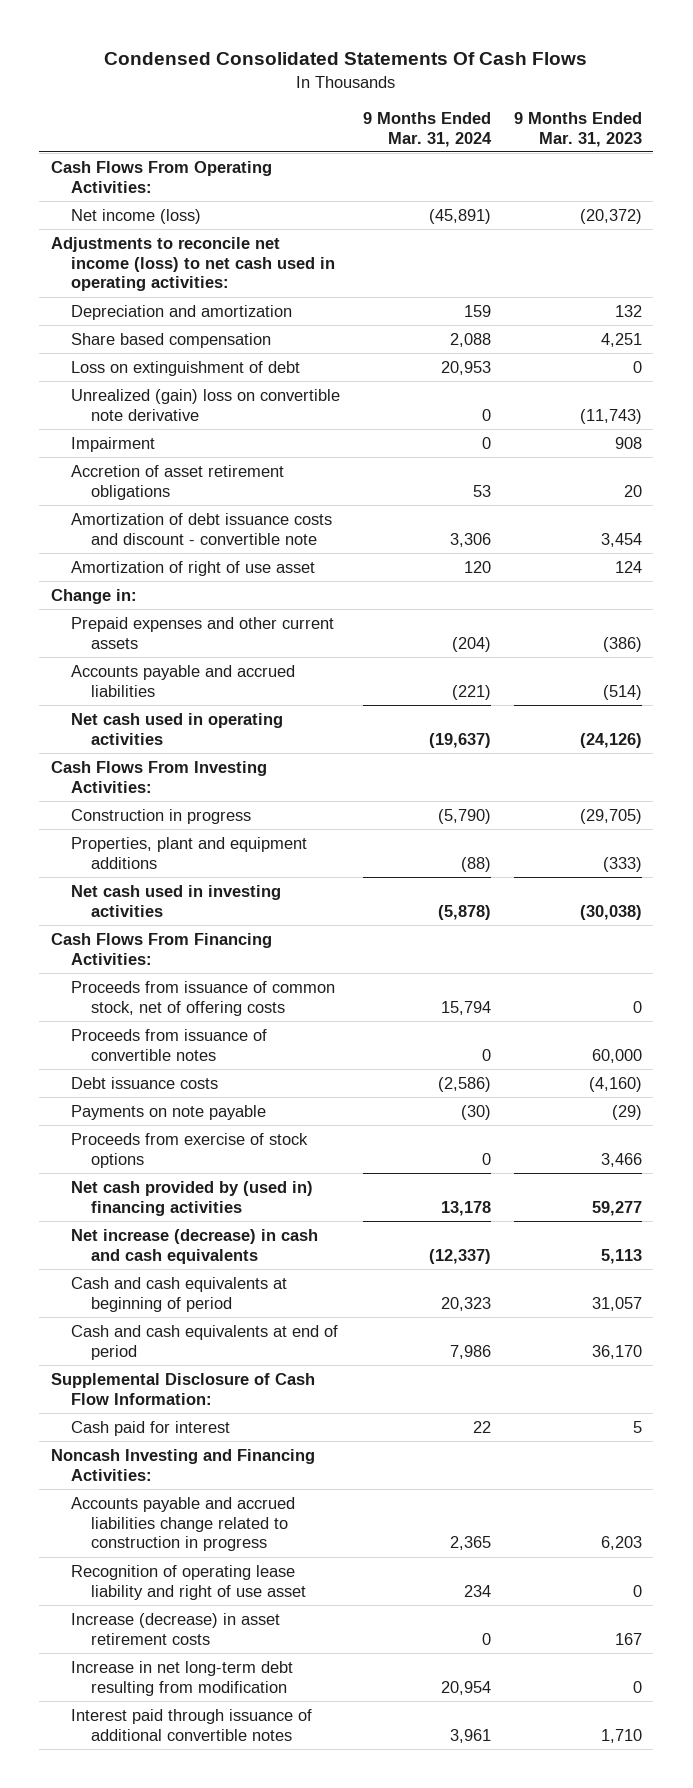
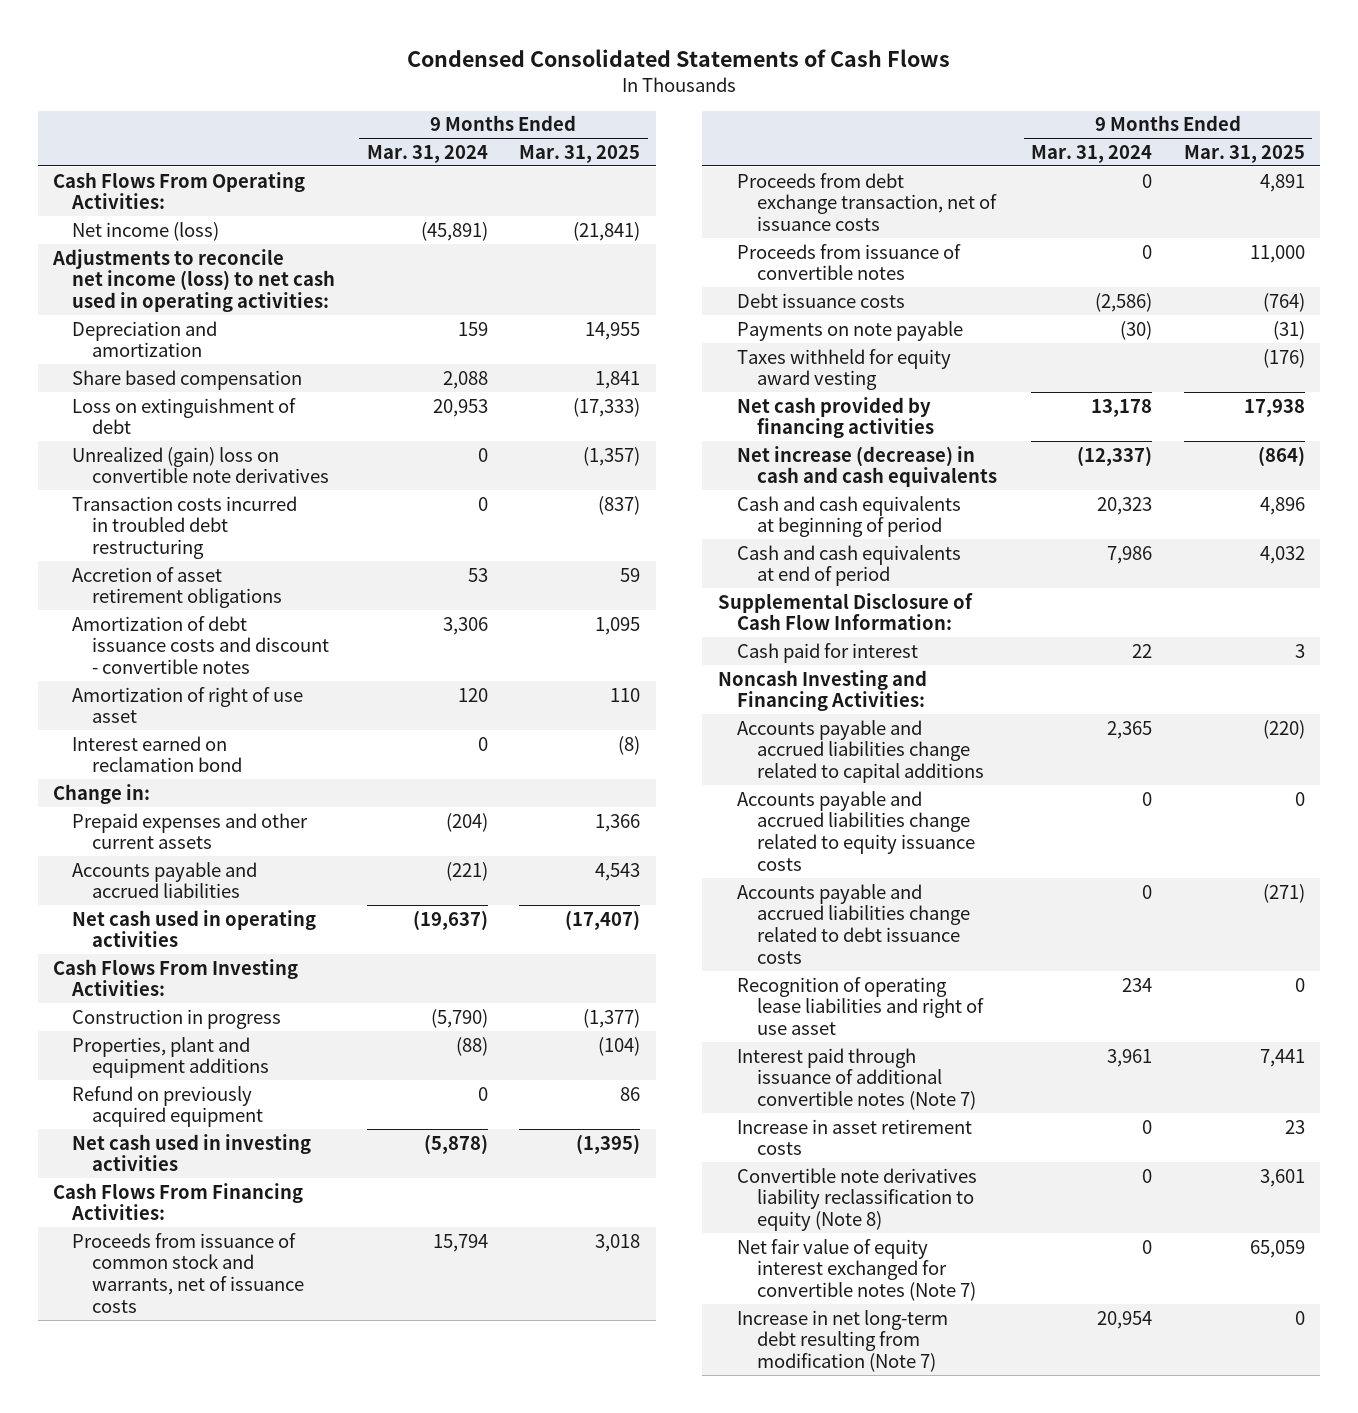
- Condensed Consolidated Statements Of Cash Flows
+ Condensed Consolidated Statements of Cash Flows
- | 9 Months Ended Mar. 31, 2024 | 9 Months Ended Mar. 31, 2023
+ | 9 Months Ended Mar. 31, 2024 | 9 Months Ended Mar. 31, 2025
- Unrealized (gain) loss on convertible note derivative | 0 | (11,743)
- Impairment | 0 | 908
+ Unrealized (gain) loss on convertible note derivatives | 0 | (1,357)
+ Transaction costs incurred in troubled debt restructuring | 0 | (837)
- Amortization of debt issuance costs and discount - convertible note | 3,306 | 3,454
+ Amortization of debt issuance costs and discount - convertible notes | 3,306 | 1,095
+ Interest earned on reclamation bond | 0 | (8)
+ Refund on previously acquired equipment | 0 | 86
- Proceeds from issuance of common stock, net of offering costs | 15,794 | 0
+ Proceeds from issuance of common stock and warrants, net of issuance costs | 15,794 | 3,018
+ Proceeds from debt exchange transaction, net of issuance costs | 0 | 4,891
- Proceeds from exercise of stock options | 0 | 3,466
- Net cash provided by (used in) financing activities | 13,178 | 59,277
+ Taxes withheld for equity award vesting | | (176)
+ Net cash provided by financing activities | 13,178 | 17,938
- Accounts payable and accrued liabilities change related to construction in progress | 2,365 | 6,203
- Recognition of operating lease liability and right of use asset | 234 | 0
- Increase (decrease) in asset retirement costs | 0 | 167
- Increase in net long-term debt resulting from modification | 20,954 | 0
- Interest paid through issuance of additional convertible notes | 3,961 | 1,710
+ Accounts payable and accrued liabilities change related to capital additions | 2,365 | (220)
+ Accounts payable and accrued liabilities change related to equity issuance costs | 0 | 0
+ Accounts payable and accrued liabilities change related to debt issuance costs | 0 | (271)
+ Recognition of operating lease liabilities and right of use asset | 234 | 0
+ Interest paid through issuance of additional convertible notes (Note 7) | 3,961 | 7,441
+ Increase in asset retirement costs | 0 | 23
+ Convertible note derivatives liability reclassification to equity (Note 8) | 0 | 3,601
+ Net fair value of equity interest exchanged for convertible notes (Note 7) | 0 | 65,059
+ Increase in net long-term debt resulting from modification (Note 7) | 20,954 | 0

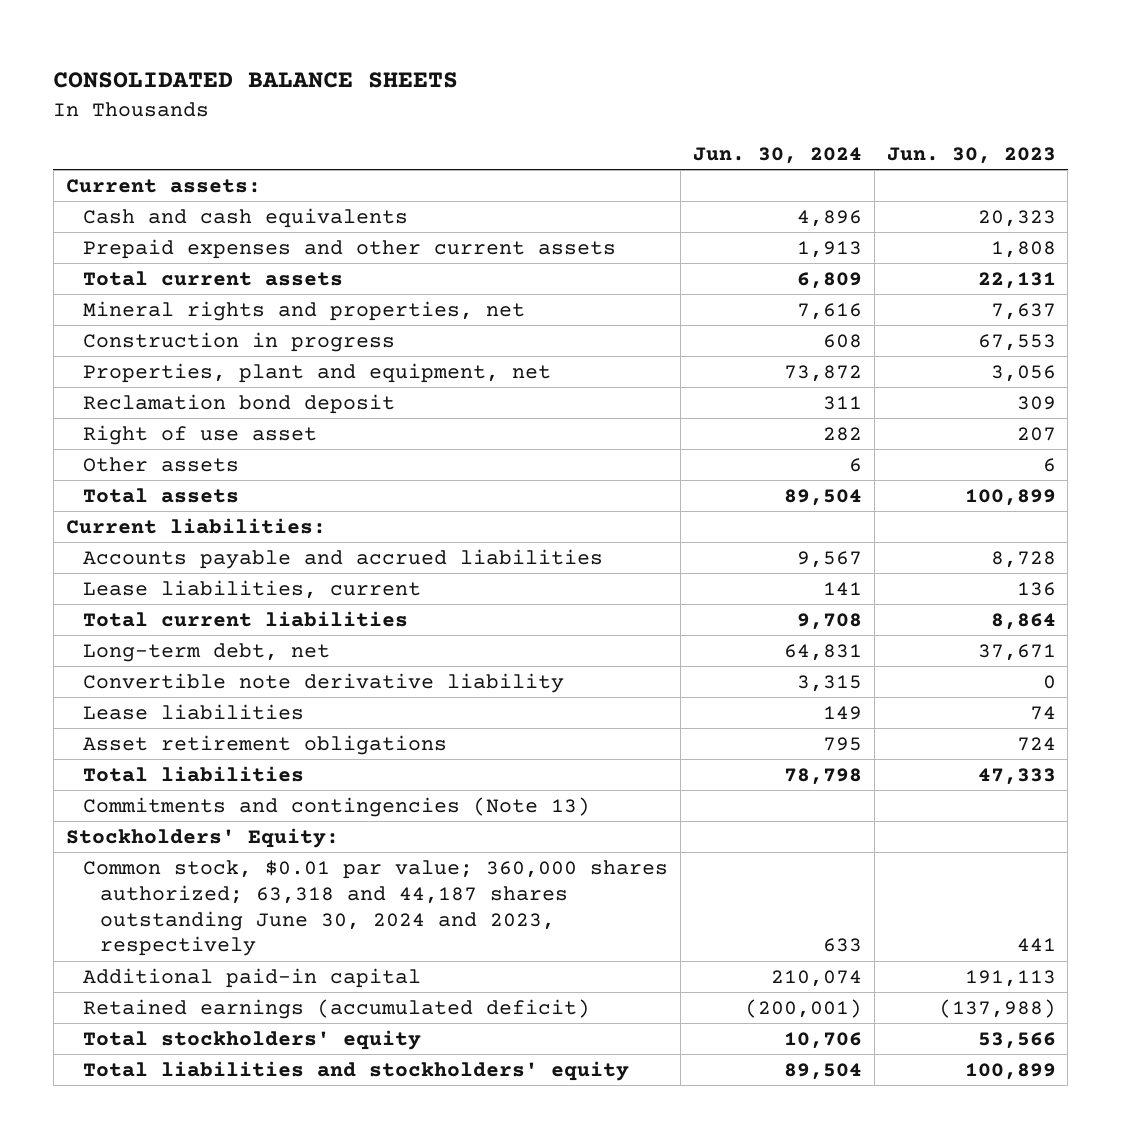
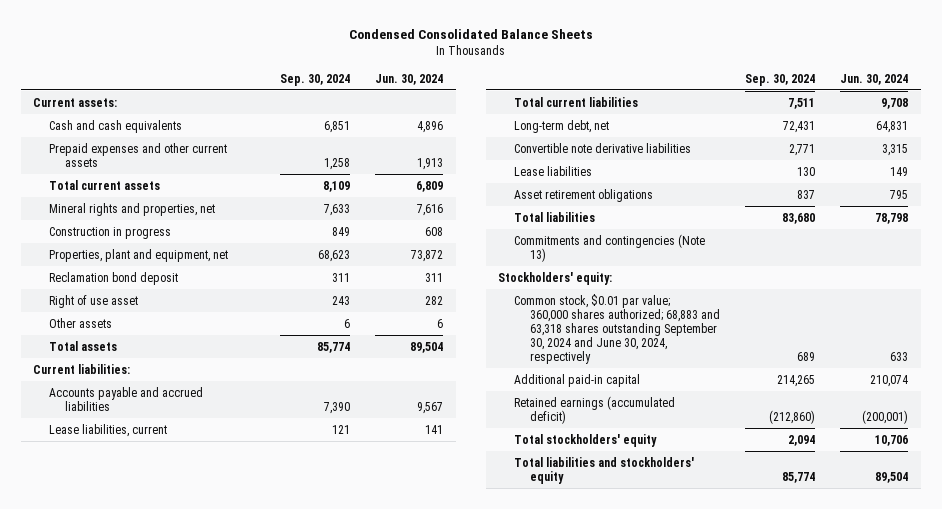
- CONSOLIDATED BALANCE SHEETS
+ Condensed Consolidated Balance Sheets
- | Jun. 30, 2024 | Jun. 30, 2023
+ | Sep. 30, 2024 | Jun. 30, 2024
- Convertible note derivative liability | 3,315 | 0
+ Convertible note derivative liabilities | 2,771 | 3,315
- Stockholders' Equity:
- Common stock, $0.01 par value; 360,000 shares authorized; 63,318 and 44,187 shares outstanding June 30, 2024 and 2023, respectively | 633 | 441
+ Stockholders' equity:
+ Common stock, $0.01 par value; 360,000 shares authorized; 68,883 and 63,318 shares outstanding September 30, 2024 and June 30, 2024, respectively | 689 | 633

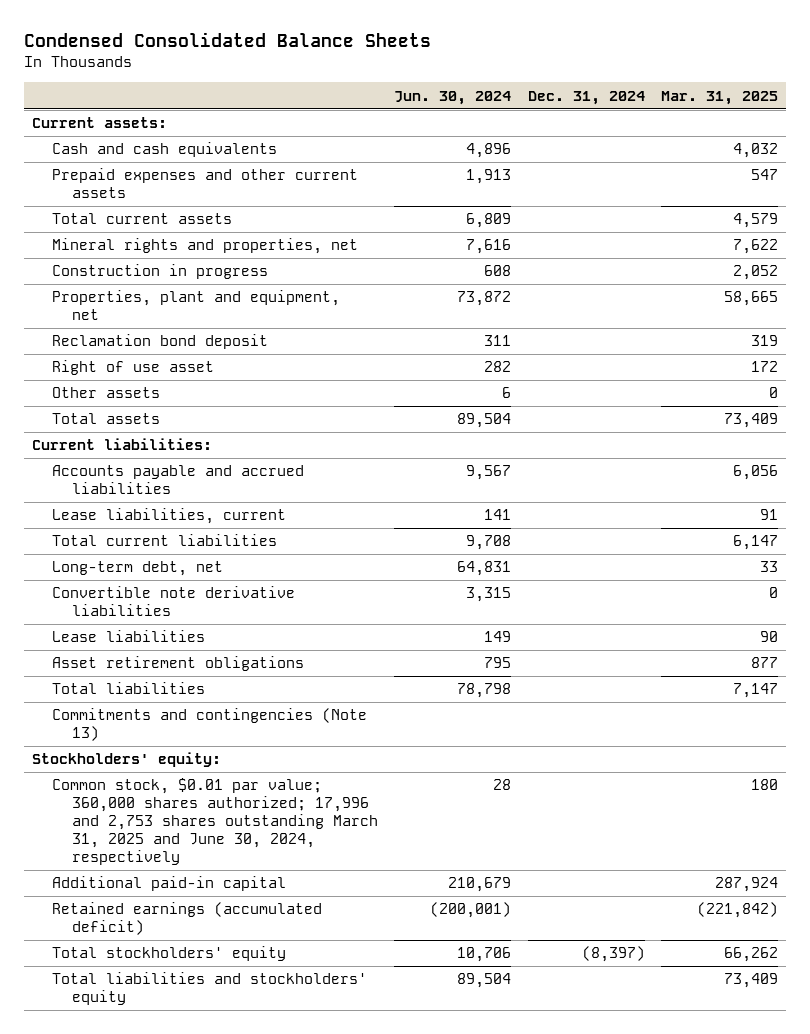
- | Sep. 30, 2024 | Jun. 30, 2024
+ | Jun. 30, 2024 | Dec. 31, 2024 | Mar. 31, 2025
- Common stock, $0.01 par value; 360,000 shares authorized; 68,883 and 63,318 shares outstanding September 30, 2024 and June 30, 2024, respectively | 689 | 633
- Additional paid-in capital | 214,265 | 210,074
+ Common stock, $0.01 par value; 360,000 shares authorized; 17,996 and 2,753 shares outstanding March 31, 2025 and June 30, 2024, respectively | 28 | | 180
+ Additional paid-in capital | 210,679 | | 287,924

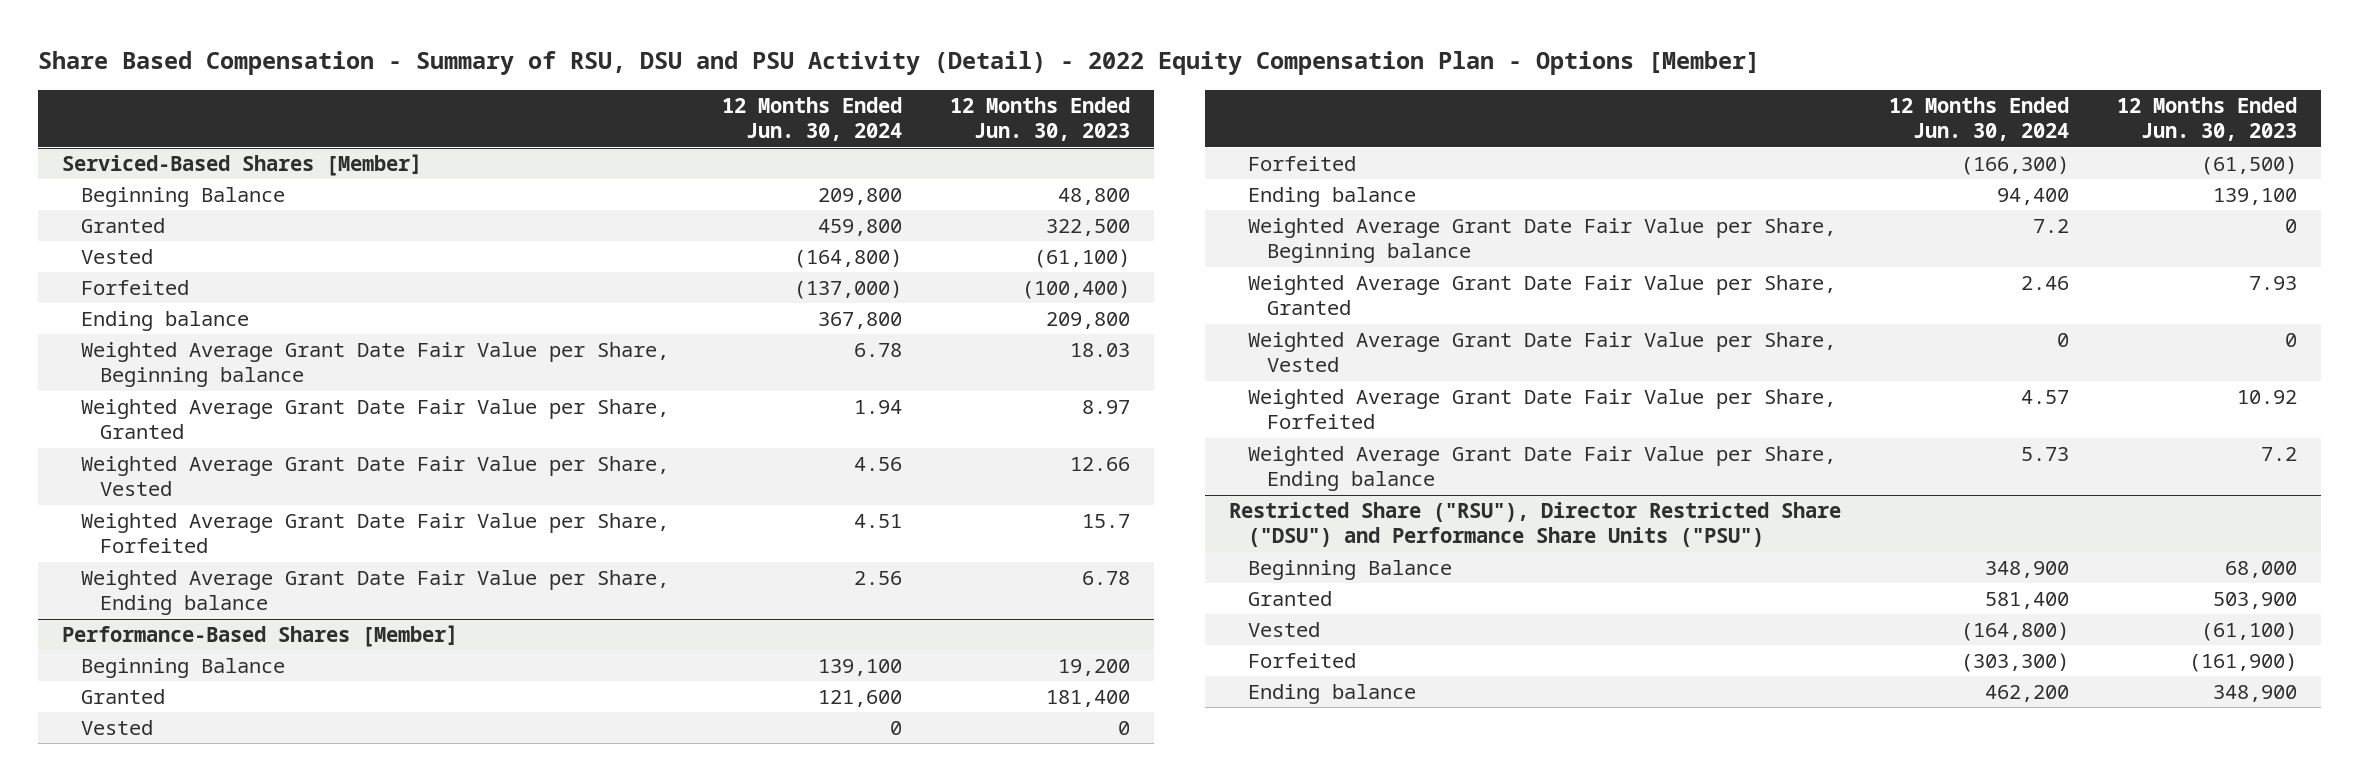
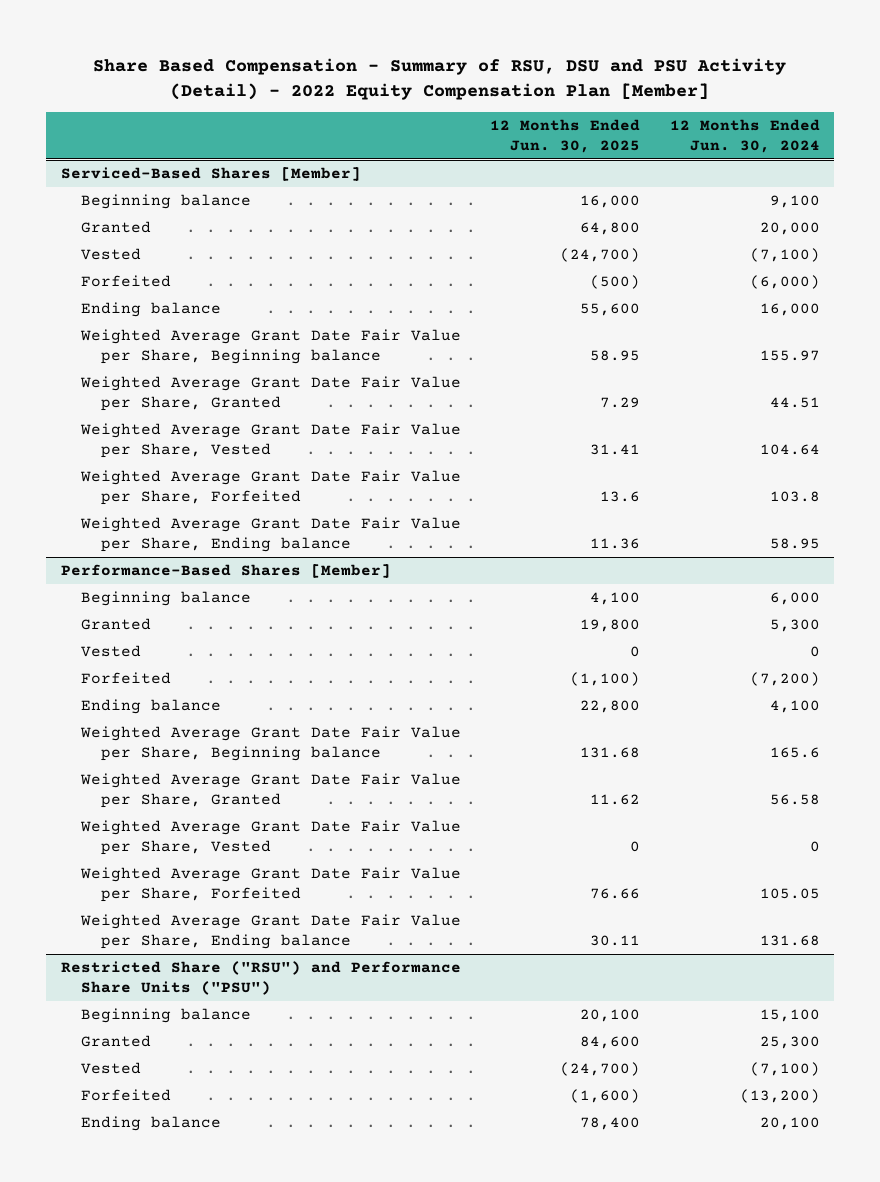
- Share Based Compensation - Summary of RSU, DSU and PSU Activity (Detail) - 2022 Equity Compensation Plan - Options [Member]
+ Share Based Compensation - Summary of RSU, DSU and PSU Activity (Detail) - 2022 Equity Compensation Plan [Member]
- | 12 Months Ended Jun. 30, 2024 | 12 Months Ended Jun. 30, 2023
+ | 12 Months Ended Jun. 30, 2025 | 12 Months Ended Jun. 30, 2024
@ Serviced-Based Shares [Member]
- Beginning Balance | 209,800 | 48,800
- Granted | 459,800 | 322,500
- Vested | (164,800) | (61,100)
- Forfeited | (137,000) | (100,400)
- Ending balance | 367,800 | 209,800
- Weighted Average Grant Date Fair Value per Share, Beginning balance | 6.78 | 18.03
- Weighted Average Grant Date Fair Value per Share, Granted | 1.94 | 8.97
- Weighted Average Grant Date Fair Value per Share, Vested | 4.56 | 12.66
- Weighted Average Grant Date Fair Value per Share, Forfeited | 4.51 | 15.7
- Weighted Average Grant Date Fair Value per Share, Ending balance | 2.56 | 6.78
+ Beginning balance | 16,000 | 9,100
+ Granted | 64,800 | 20,000
+ Vested | (24,700) | (7,100)
+ Forfeited | (500) | (6,000)
+ Ending balance | 55,600 | 16,000
+ Weighted Average Grant Date Fair Value per Share, Beginning balance | 58.95 | 155.97
+ Weighted Average Grant Date Fair Value per Share, Granted | 7.29 | 44.51
+ Weighted Average Grant Date Fair Value per Share, Vested | 31.41 | 104.64
+ Weighted Average Grant Date Fair Value per Share, Forfeited | 13.6 | 103.8
+ Weighted Average Grant Date Fair Value per Share, Ending balance | 11.36 | 58.95
@ Performance-Based Shares [Member]
- Beginning Balance | 139,100 | 19,200
- Granted | 121,600 | 181,400
+ Beginning balance | 4,100 | 6,000
+ Granted | 19,800 | 5,300
- Forfeited | (166,300) | (61,500)
- Ending balance | 94,400 | 139,100
- Weighted Average Grant Date Fair Value per Share, Beginning balance | 7.2 | 0
- Weighted Average Grant Date Fair Value per Share, Granted | 2.46 | 7.93
+ Forfeited | (1,100) | (7,200)
+ Ending balance | 22,800 | 4,100
+ Weighted Average Grant Date Fair Value per Share, Beginning balance | 131.68 | 165.6
+ Weighted Average Grant Date Fair Value per Share, Granted | 11.62 | 56.58
- Weighted Average Grant Date Fair Value per Share, Forfeited | 4.57 | 10.92
- Weighted Average Grant Date Fair Value per Share, Ending balance | 5.73 | 7.2
- Restricted Share ("RSU"), Director Restricted Share ("DSU") and Performance Share Units ("PSU")
- Beginning Balance | 348,900 | 68,000
- Granted | 581,400 | 503,900
- Vested | (164,800) | (61,100)
- Forfeited | (303,300) | (161,900)
- Ending balance | 462,200 | 348,900
@ Performance-Based Shares [Member]
+ Weighted Average Grant Date Fair Value per Share, Forfeited | 76.66 | 105.05
+ Weighted Average Grant Date Fair Value per Share, Ending balance | 30.11 | 131.68
+ Restricted Share ("RSU") and Performance Share Units ("PSU")
+ Beginning balance | 20,100 | 15,100
+ Granted | 84,600 | 25,300
+ Vested | (24,700) | (7,100)
+ Forfeited | (1,600) | (13,200)
+ Ending balance | 78,400 | 20,100

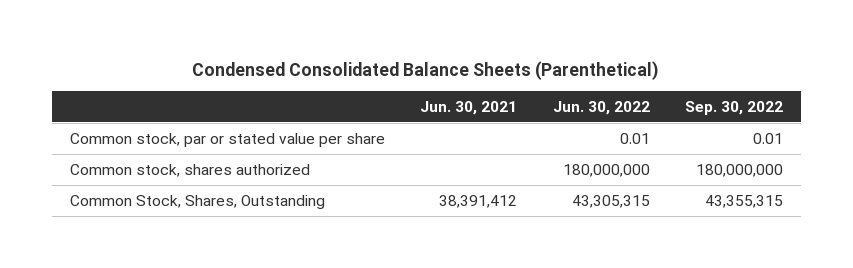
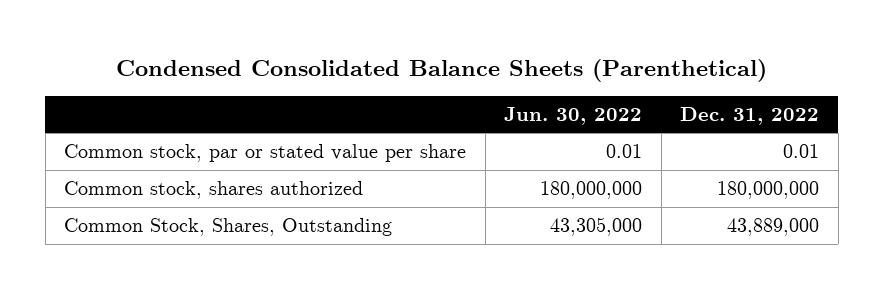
- | Jun. 30, 2021 | Jun. 30, 2022 | Sep. 30, 2022
+ | Jun. 30, 2022 | Dec. 31, 2022
- Common Stock, Shares, Outstanding | 38,391,412 | 43,305,315 | 43,355,315
+ Common Stock, Shares, Outstanding | 43,305,000 | 43,889,000

